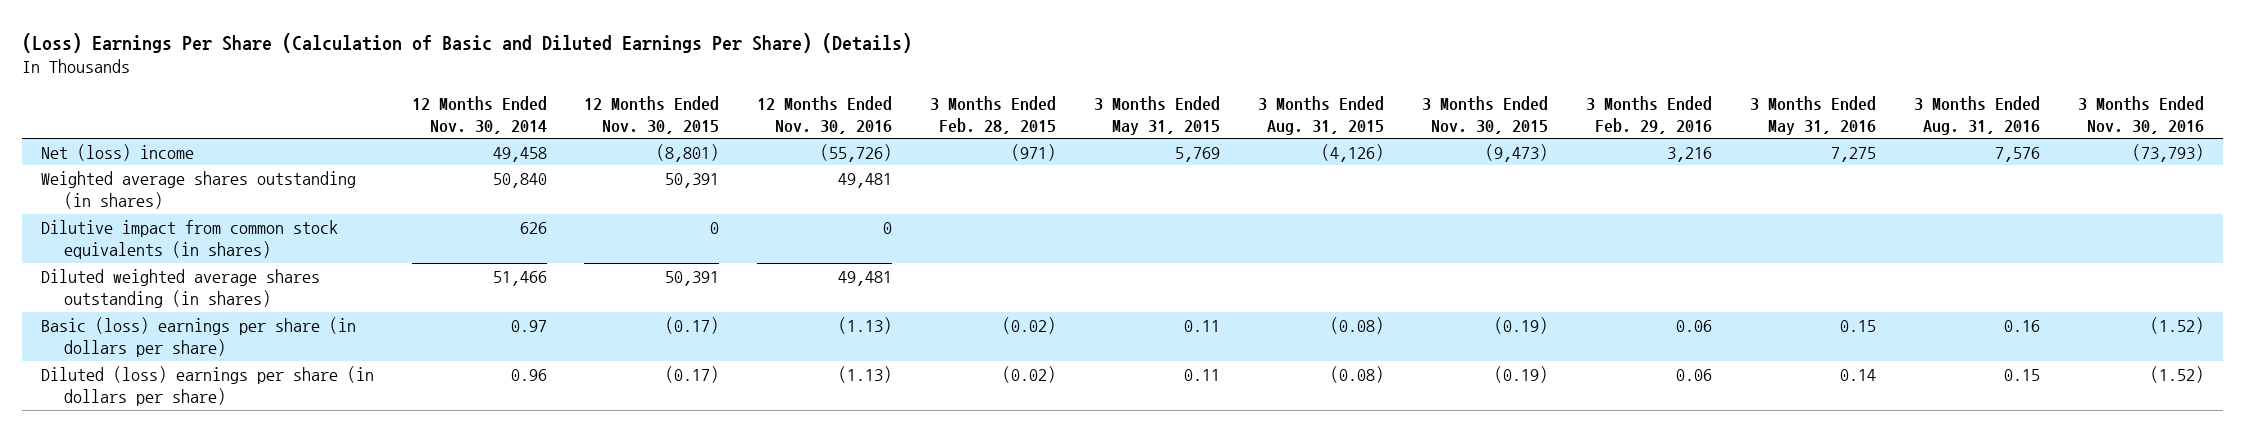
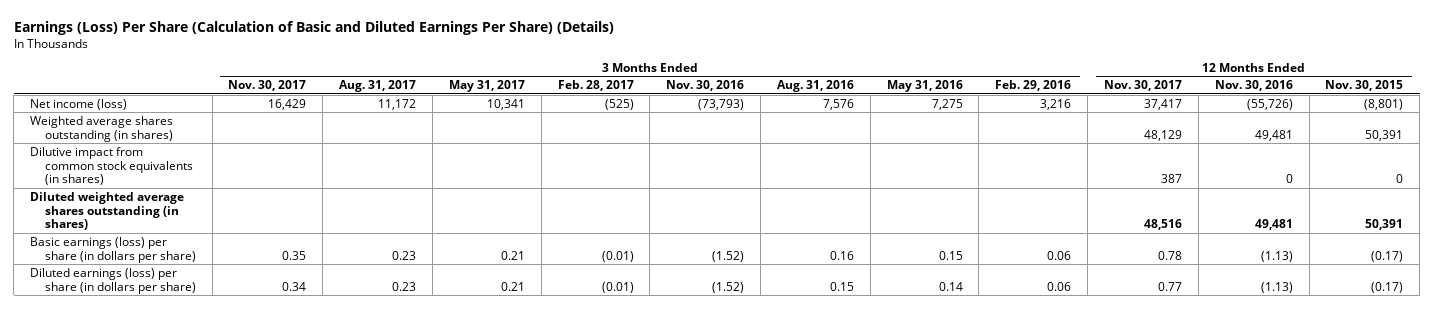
- (Loss) Earnings Per Share (Calculation of Basic and Diluted Earnings Per Share) (Details)
+ Earnings (Loss) Per Share (Calculation of Basic and Diluted Earnings Per Share) (Details)
- | 12 Months Ended Nov. 30, 2014 | 12 Months Ended Nov. 30, 2015 | 12 Months Ended Nov. 30, 2016 | 3 Months Ended Feb. 28, 2015 | 3 Months Ended May 31, 2015 | 3 Months Ended Aug. 31, 2015 | 3 Months Ended Nov. 30, 2015 | 3 Months Ended Feb. 29, 2016 | 3 Months Ended May 31, 2016 | 3 Months Ended Aug. 31, 2016 | 3 Months Ended Nov. 30, 2016
+ | 3 Months Ended Nov. 30, 2017 | 3 Months Ended Aug. 31, 2017 | 3 Months Ended May 31, 2017 | 3 Months Ended Feb. 28, 2017 | 3 Months Ended Nov. 30, 2016 | 3 Months Ended Aug. 31, 2016 | 3 Months Ended May 31, 2016 | 3 Months Ended Feb. 29, 2016 | 12 Months Ended Nov. 30, 2017 | 12 Months Ended Nov. 30, 2016 | 12 Months Ended Nov. 30, 2015
- Net (loss) income | 49,458 | (8,801) | (55,726) | (971) | 5,769 | (4,126) | (9,473) | 3,216 | 7,275 | 7,576 | (73,793)
+ Net income (loss) | 16,429 | 11,172 | 10,341 | (525) | (73,793) | 7,576 | 7,275 | 3,216 | 37,417 | (55,726) | (8,801)
- Basic (loss) earnings per share (in dollars per share) | 0.97 | (0.17) | (1.13) | (0.02) | 0.11 | (0.08) | (0.19) | 0.06 | 0.15 | 0.16 | (1.52)
- Diluted (loss) earnings per share (in dollars per share) | 0.96 | (0.17) | (1.13) | (0.02) | 0.11 | (0.08) | (0.19) | 0.06 | 0.14 | 0.15 | (1.52)
+ Basic earnings (loss) per share (in dollars per share) | 0.35 | 0.23 | 0.21 | (0.01) | (1.52) | 0.16 | 0.15 | 0.06 | 0.78 | (1.13) | (0.17)
+ Diluted earnings (loss) per share (in dollars per share) | 0.34 | 0.23 | 0.21 | (0.01) | (1.52) | 0.15 | 0.14 | 0.06 | 0.77 | (1.13) | (0.17)

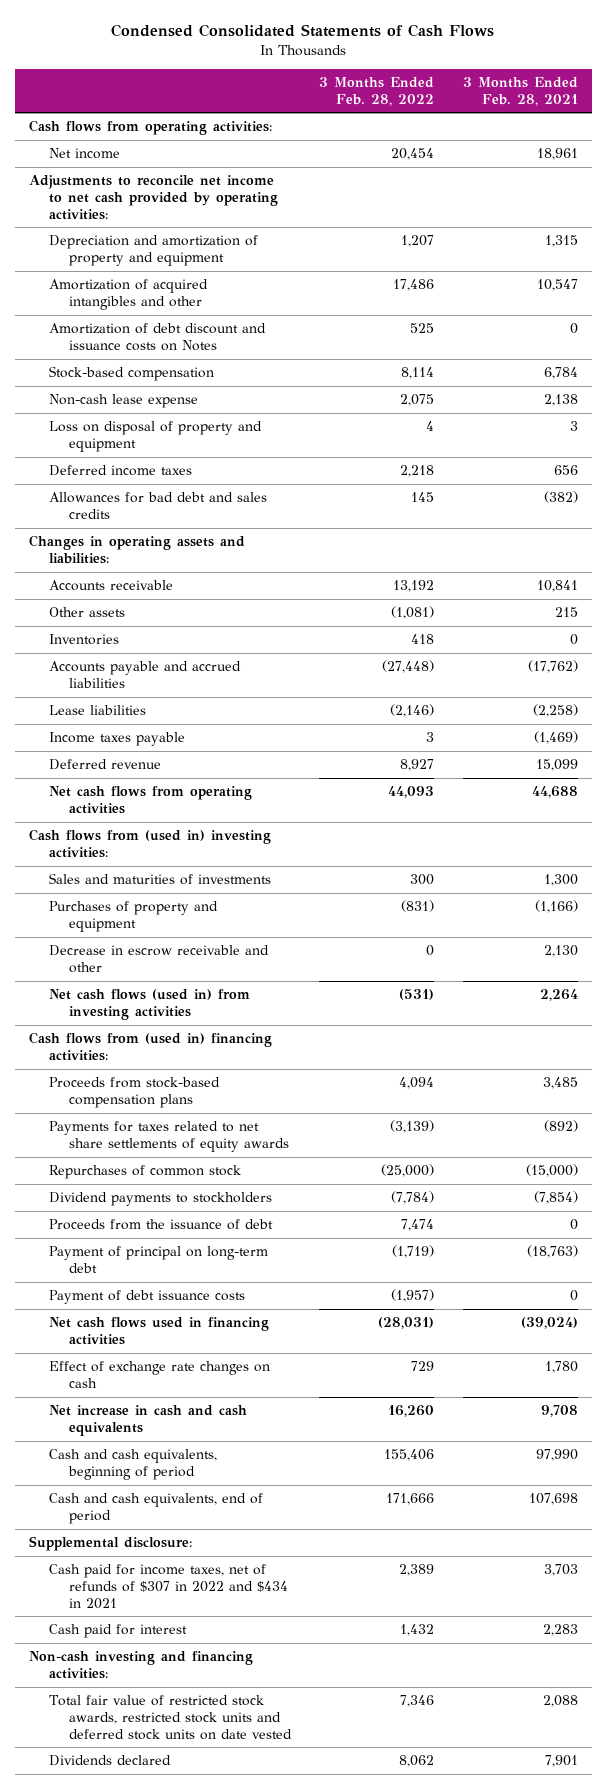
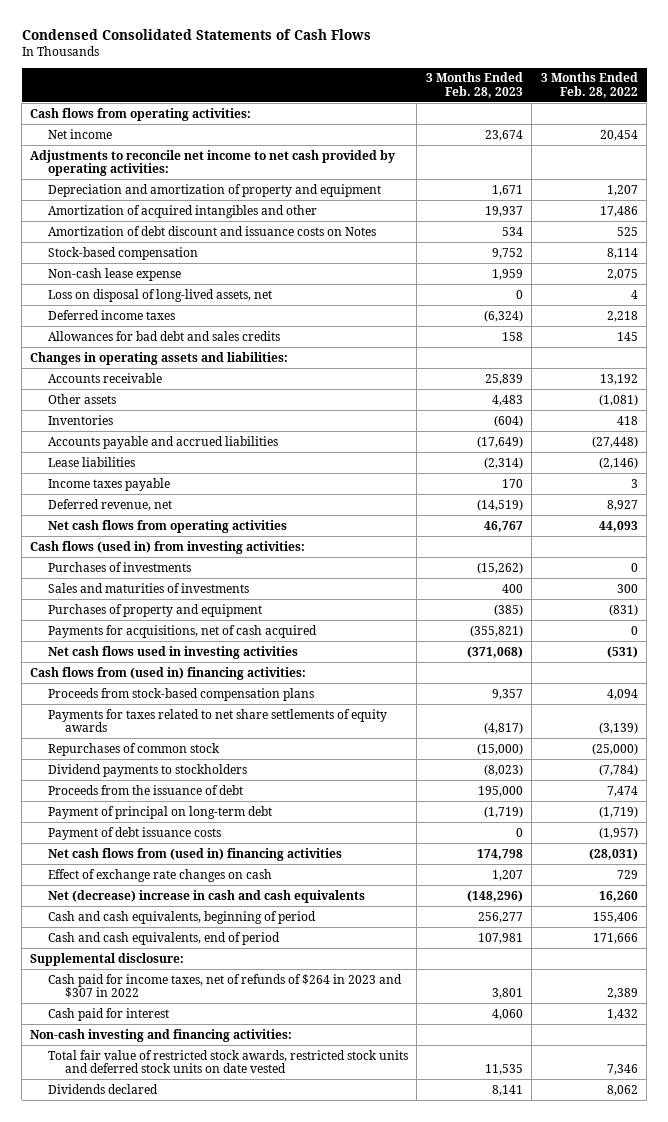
- | 3 Months Ended Feb. 28, 2022 | 3 Months Ended Feb. 28, 2021
+ | 3 Months Ended Feb. 28, 2023 | 3 Months Ended Feb. 28, 2022
- Loss on disposal of property and equipment | 4 | 3
+ Loss on disposal of long-lived assets, net | 0 | 4
- Deferred revenue | 8,927 | 15,099
+ Deferred revenue, net | (14,519) | 8,927
- Cash flows from (used in) investing activities:
+ Cash flows (used in) from investing activities:
+ Purchases of investments | (15,262) | 0
- Decrease in escrow receivable and other | 0 | 2,130
- Net cash flows (used in) from investing activities | (531) | 2,264
+ Payments for acquisitions, net of cash acquired | (355,821) | 0
+ Net cash flows used in investing activities | (371,068) | (531)
- Net cash flows used in financing activities | (28,031) | (39,024)
+ Net cash flows from (used in) financing activities | 174,798 | (28,031)
- Net increase in cash and cash equivalents | 16,260 | 9,708
+ Net (decrease) increase in cash and cash equivalents | (148,296) | 16,260
- Cash paid for income taxes, net of refunds of $307 in 2022 and $434 in 2021 | 2,389 | 3,703
+ Cash paid for income taxes, net of refunds of $264 in 2023 and $307 in 2022 | 3,801 | 2,389

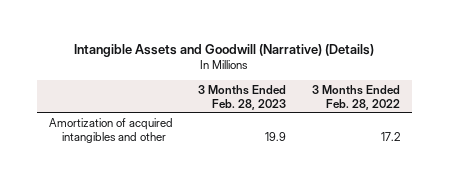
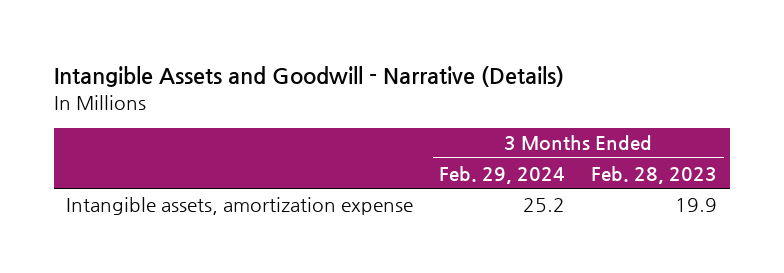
- Intangible Assets and Goodwill (Narrative) (Details)
+ Intangible Assets and Goodwill - Narrative (Details)
- | 3 Months Ended Feb. 28, 2023 | 3 Months Ended Feb. 28, 2022
+ | 3 Months Ended Feb. 29, 2024 | 3 Months Ended Feb. 28, 2023
- Amortization of acquired intangibles and other | 19.9 | 17.2
+ Intangible assets, amortization expense | 25.2 | 19.9

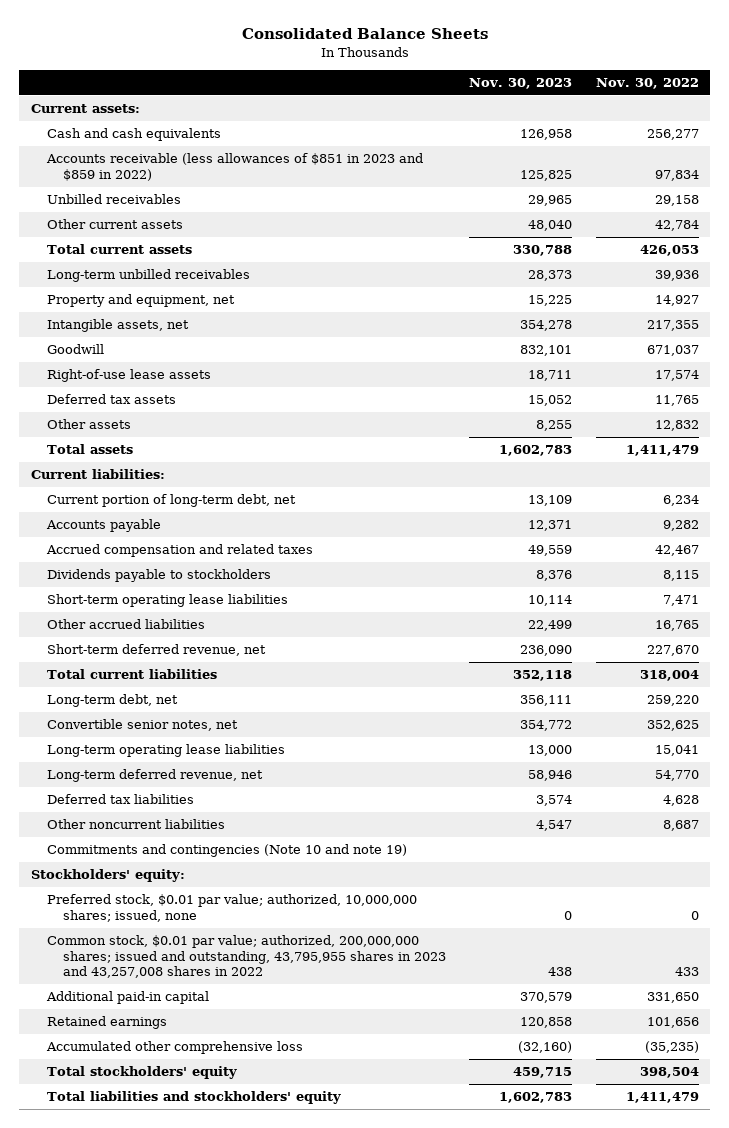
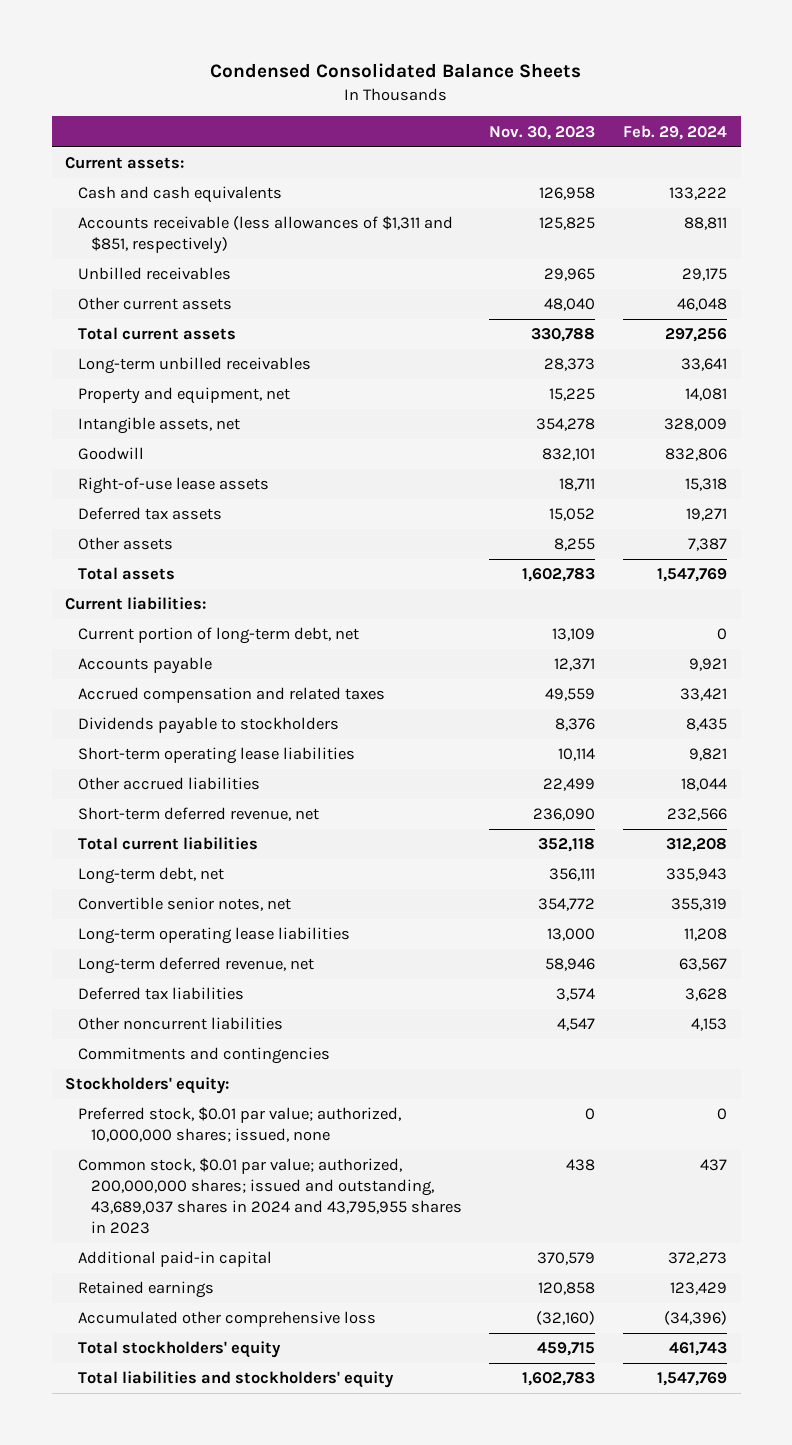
- Consolidated Balance Sheets
+ Condensed Consolidated Balance Sheets
- | Nov. 30, 2023 | Nov. 30, 2022
+ | Nov. 30, 2023 | Feb. 29, 2024
- Accounts receivable (less allowances of $851 in 2023 and $859 in 2022) | 125,825 | 97,834
+ Accounts receivable (less allowances of $1,311 and $851, respectively) | 125,825 | 88,811
- Commitments and contingencies (Note 10 and note 19)
+ Commitments and contingencies
- Common stock, $0.01 par value; authorized, 200,000,000 shares; issued and outstanding, 43,795,955 shares in 2023 and 43,257,008 shares in 2022 | 438 | 433
+ Common stock, $0.01 par value; authorized, 200,000,000 shares; issued and outstanding, 43,689,037 shares in 2024 and 43,795,955 shares in 2023 | 438 | 437

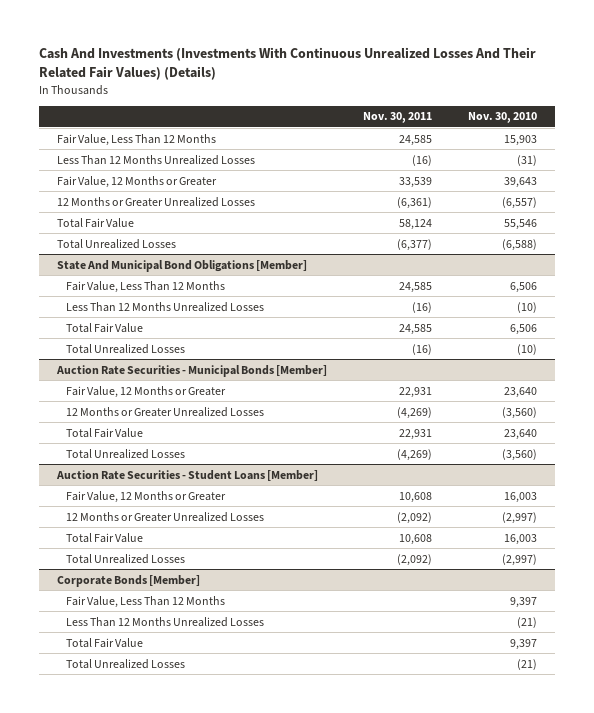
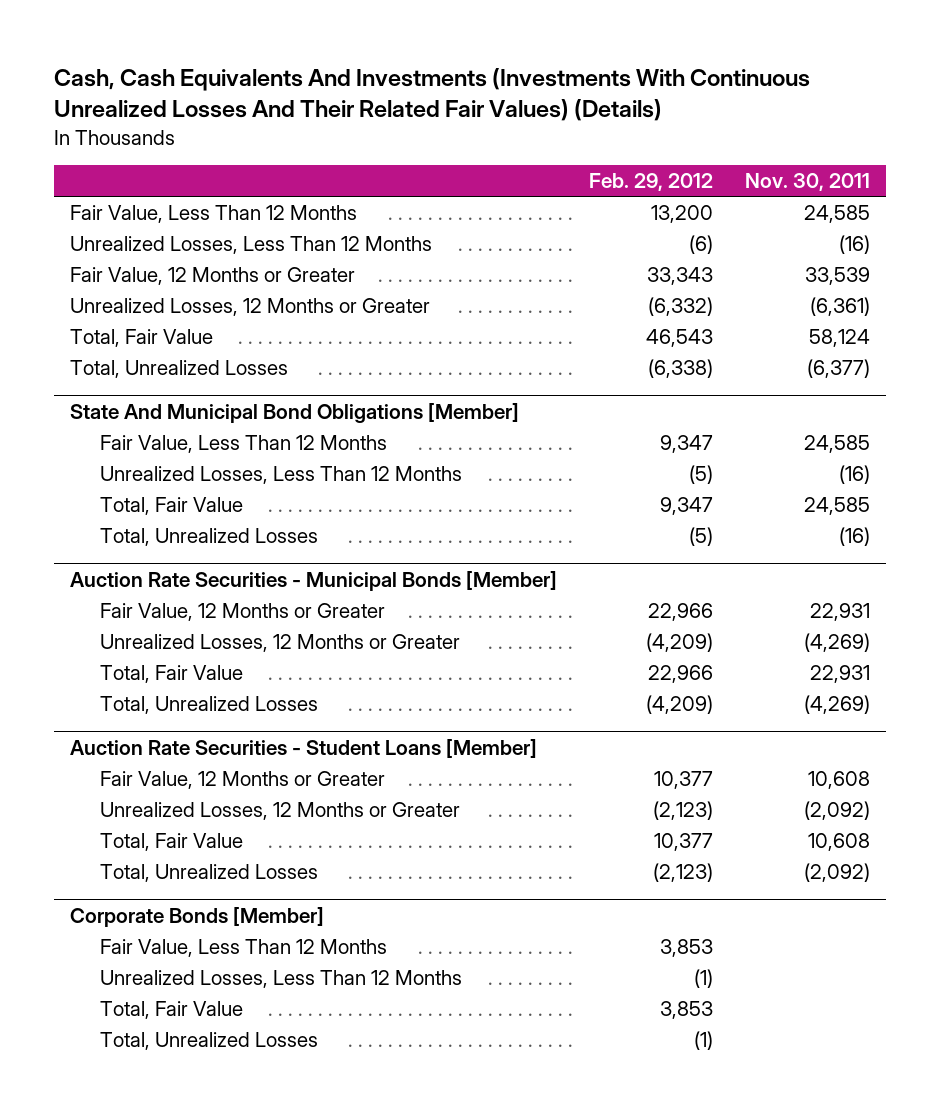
- Cash And Investments (Investments With Continuous Unrealized Losses And Their Related Fair Values) (Details)
+ Cash, Cash Equivalents And Investments (Investments With Continuous Unrealized Losses And Their Related Fair Values) (Details)
- | Nov. 30, 2011 | Nov. 30, 2010
+ | Feb. 29, 2012 | Nov. 30, 2011
- Less Than 12 Months Unrealized Losses | (16) | (31)
+ Unrealized Losses, Less Than 12 Months | (6) | (16)
- 12 Months or Greater Unrealized Losses | (6,361) | (6,557)
- Total Fair Value | 58,124 | 55,546
- Total Unrealized Losses | (6,377) | (6,588)
+ Unrealized Losses, 12 Months or Greater | (6,332) | (6,361)
+ Total, Fair Value | 46,543 | 58,124
+ Total, Unrealized Losses | (6,338) | (6,377)
@ State And Municipal Bond Obligations [Member]
- Less Than 12 Months Unrealized Losses | (16) | (10)
- Total Fair Value | 24,585 | 6,506
- Total Unrealized Losses | (16) | (10)
+ Unrealized Losses, Less Than 12 Months | (5) | (16)
+ Total, Fair Value | 9,347 | 24,585
+ Total, Unrealized Losses | (5) | (16)
@ Auction Rate Securities - Municipal Bonds [Member]
- 12 Months or Greater Unrealized Losses | (4,269) | (3,560)
- Total Fair Value | 22,931 | 23,640
- Total Unrealized Losses | (4,269) | (3,560)
+ Unrealized Losses, 12 Months or Greater | (4,209) | (4,269)
+ Total, Fair Value | 22,966 | 22,931
+ Total, Unrealized Losses | (4,209) | (4,269)
@ Auction Rate Securities - Student Loans [Member]
- 12 Months or Greater Unrealized Losses | (2,092) | (2,997)
- Total Fair Value | 10,608 | 16,003
- Total Unrealized Losses | (2,092) | (2,997)
+ Unrealized Losses, 12 Months or Greater | (2,123) | (2,092)
+ Total, Fair Value | 10,377 | 10,608
+ Total, Unrealized Losses | (2,123) | (2,092)
@ Corporate Bonds [Member]
- Less Than 12 Months Unrealized Losses | | (21)
- Total Fair Value | | 9,397
- Total Unrealized Losses | | (21)
+ Unrealized Losses, Less Than 12 Months | (1) |
+ Total, Fair Value | 3,853 |
+ Total, Unrealized Losses | (1) |

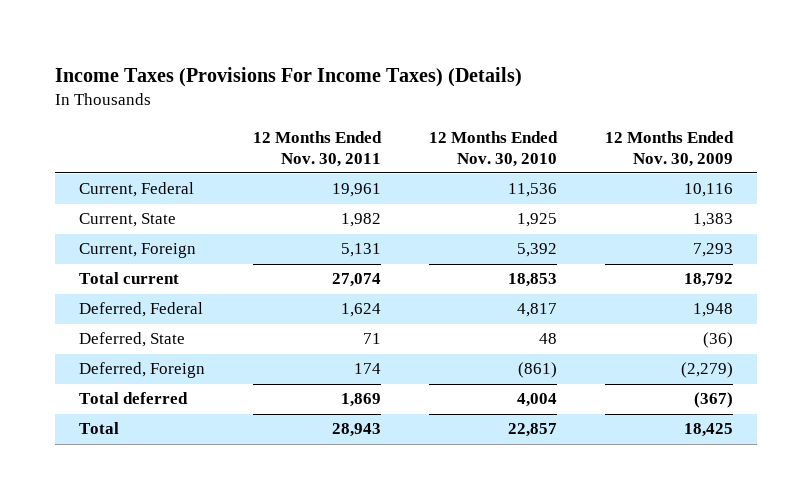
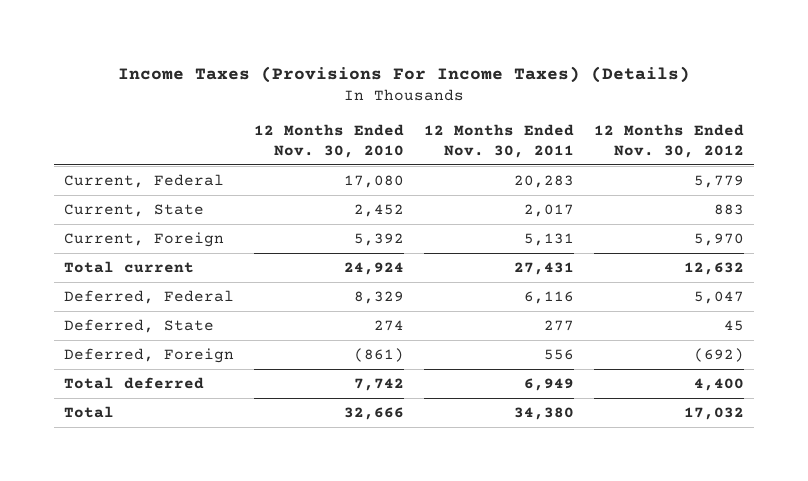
- | 12 Months Ended Nov. 30, 2011 | 12 Months Ended Nov. 30, 2010 | 12 Months Ended Nov. 30, 2009
+ | 12 Months Ended Nov. 30, 2010 | 12 Months Ended Nov. 30, 2011 | 12 Months Ended Nov. 30, 2012
- Current, Federal | 19,961 | 11,536 | 10,116
- Current, State | 1,982 | 1,925 | 1,383
+ Current, Federal | 17,080 | 20,283 | 5,779
+ Current, State | 2,452 | 2,017 | 883
- Total current | 27,074 | 18,853 | 18,792
- Deferred, Federal | 1,624 | 4,817 | 1,948
- Deferred, State | 71 | 48 | (36)
- Deferred, Foreign | 174 | (861) | (2,279)
- Total deferred | 1,869 | 4,004 | (367)
- Total | 28,943 | 22,857 | 18,425
+ Total current | 24,924 | 27,431 | 12,632
+ Deferred, Federal | 8,329 | 6,116 | 5,047
+ Deferred, State | 274 | 277 | 45
+ Deferred, Foreign | (861) | 556 | (692)
+ Total deferred | 7,742 | 6,949 | 4,400
+ Total | 32,666 | 34,380 | 17,032

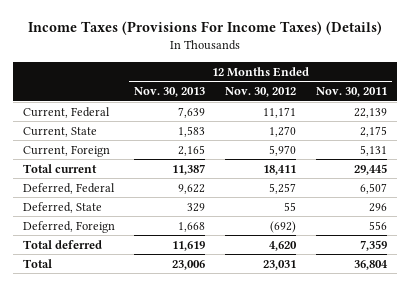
- | 12 Months Ended Nov. 30, 2010 | 12 Months Ended Nov. 30, 2011 | 12 Months Ended Nov. 30, 2012
+ | 12 Months Ended Nov. 30, 2013 | 12 Months Ended Nov. 30, 2012 | 12 Months Ended Nov. 30, 2011
- Current, Federal | 17,080 | 20,283 | 5,779
- Current, State | 2,452 | 2,017 | 883
+ Current, Federal | 7,639 | 11,171 | 22,139
+ Current, State | 1,583 | 1,270 | 2,175
- Total current | 24,924 | 27,431 | 12,632
- Deferred, Federal | 8,329 | 6,116 | 5,047
- Deferred, State | 274 | 277 | 45
+ Total current | 11,387 | 18,411 | 29,445
+ Deferred, Federal | 9,622 | 5,257 | 6,507
+ Deferred, State | 329 | 55 | 296
- Total deferred | 7,742 | 6,949 | 4,400
- Total | 32,666 | 34,380 | 17,032
+ Total deferred | 11,619 | 4,620 | 7,359
+ Total | 23,006 | 23,031 | 36,804

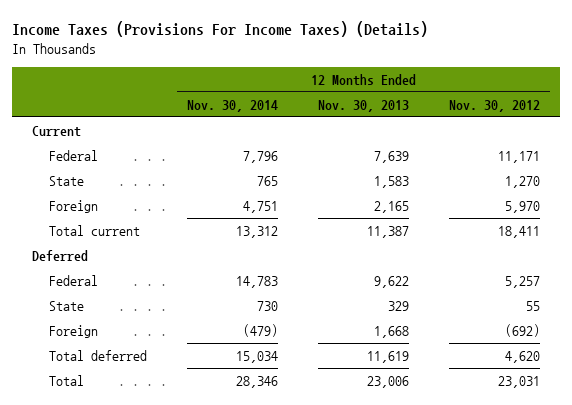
- | 12 Months Ended Nov. 30, 2013 | 12 Months Ended Nov. 30, 2012 | 12 Months Ended Nov. 30, 2011
+ | 12 Months Ended Nov. 30, 2014 | 12 Months Ended Nov. 30, 2013 | 12 Months Ended Nov. 30, 2012
- Current, Federal | 7,639 | 11,171 | 22,139
- Current, State | 1,583 | 1,270 | 2,175
- Current, Foreign | 2,165 | 5,970 | 5,131
+ Current
+ Federal | 7,796 | 7,639 | 11,171
+ State | 765 | 1,583 | 1,270
+ Foreign | 4,751 | 2,165 | 5,970
- Deferred, Federal | 9,622 | 5,257 | 6,507
- Deferred, State | 329 | 55 | 296
- Deferred, Foreign | 1,668 | (692) | 556
+ Deferred
+ Federal | 14,783 | 9,622 | 5,257
+ State | 730 | 329 | 55
+ Foreign | (479) | 1,668 | (692)

